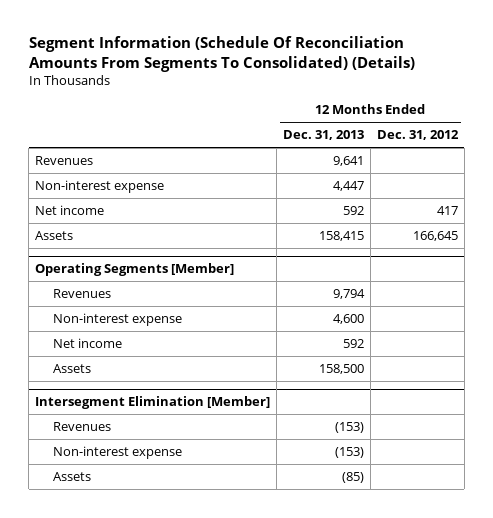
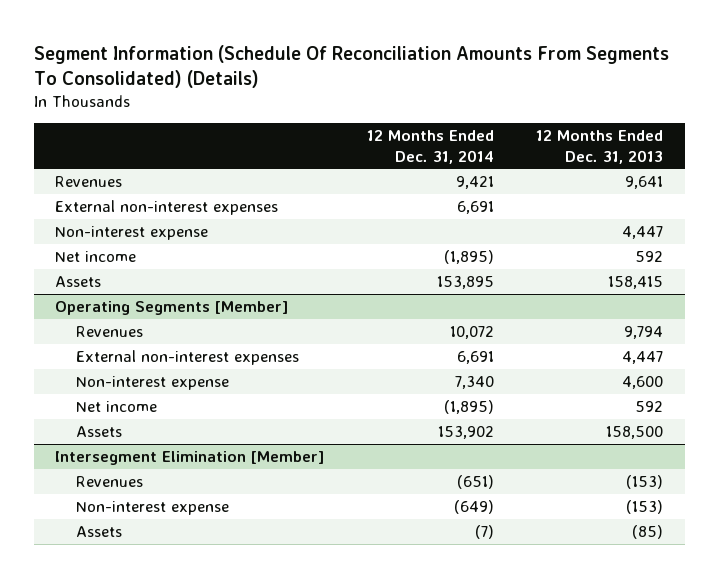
- | 12 Months Ended Dec. 31, 2013 | 12 Months Ended Dec. 31, 2012
+ | 12 Months Ended Dec. 31, 2014 | 12 Months Ended Dec. 31, 2013
+ External non-interest expenses | 6,691 |
@ Operating Segments [Member]
+ External non-interest expenses | 6,691 | 4,447

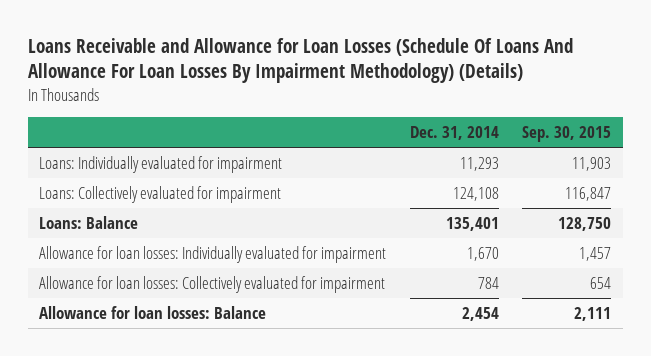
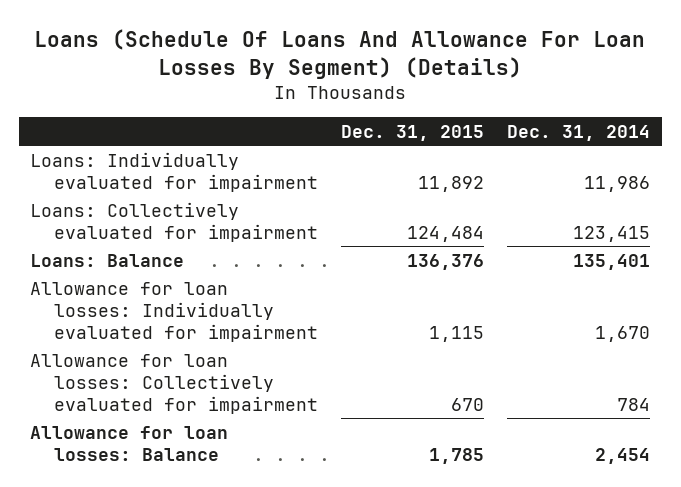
- Loans Receivable and Allowance for Loan Losses (Schedule Of Loans And Allowance For Loan Losses By Impairment Methodology) (Details)
+ Loans (Schedule Of Loans And Allowance For Loan Losses By Segment) (Details)
- | Dec. 31, 2014 | Sep. 30, 2015
+ | Dec. 31, 2015 | Dec. 31, 2014
- Loans: Individually evaluated for impairment | 11,293 | 11,903
- Loans: Collectively evaluated for impairment | 124,108 | 116,847
+ Loans: Individually evaluated for impairment | 11,892 | 11,986
+ Loans: Collectively evaluated for impairment | 124,484 | 123,415

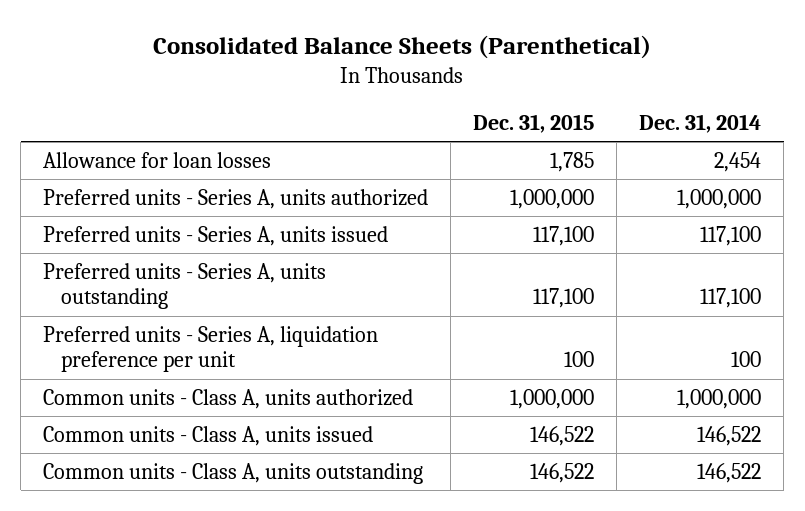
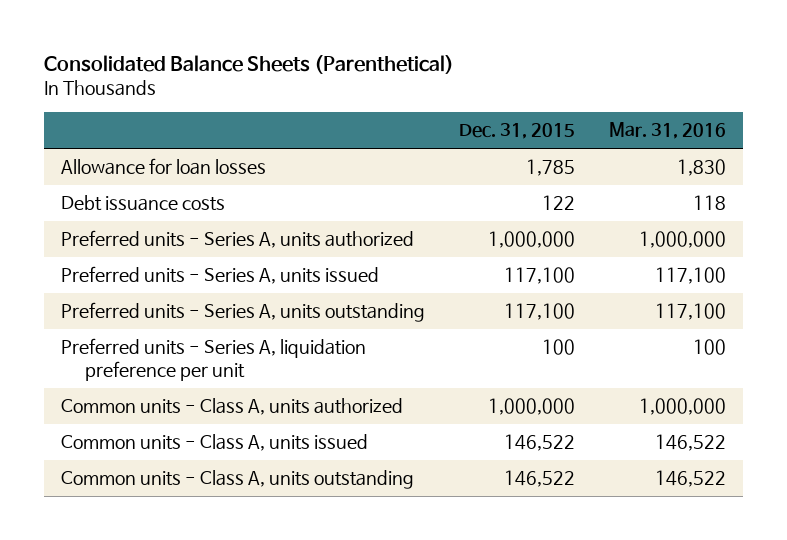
- | Dec. 31, 2015 | Dec. 31, 2014
+ | Dec. 31, 2015 | Mar. 31, 2016
+ Debt issuance costs | 122 | 118

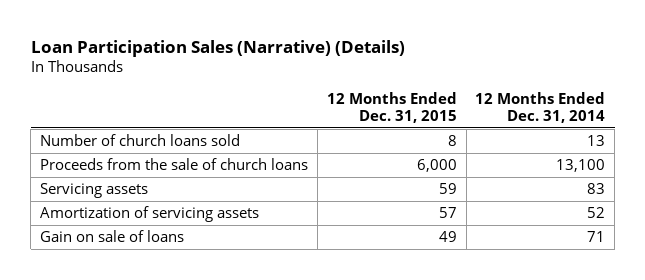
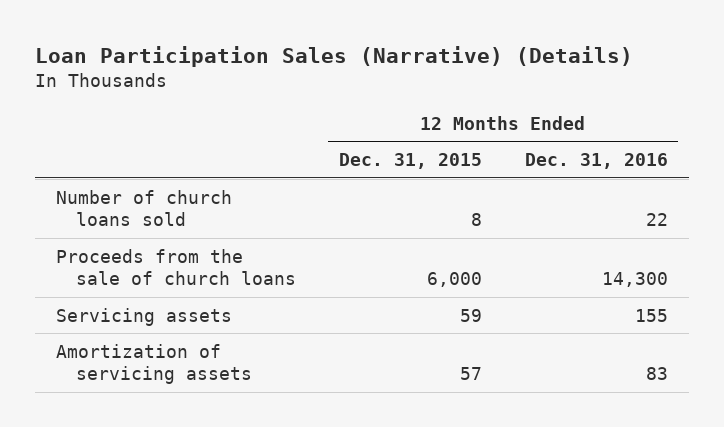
- | 12 Months Ended Dec. 31, 2015 | 12 Months Ended Dec. 31, 2014
+ | 12 Months Ended Dec. 31, 2015 | 12 Months Ended Dec. 31, 2016
- Gain on sale of loans | 49 | 71

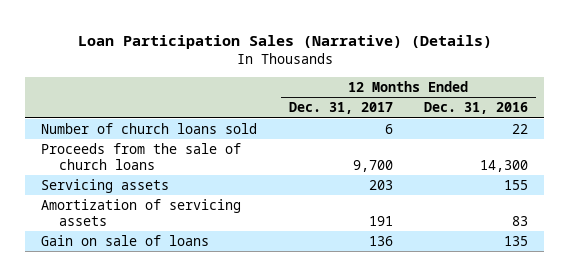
- | 12 Months Ended Dec. 31, 2015 | 12 Months Ended Dec. 31, 2016
+ | 12 Months Ended Dec. 31, 2017 | 12 Months Ended Dec. 31, 2016
+ Gain on sale of loans | 136 | 135

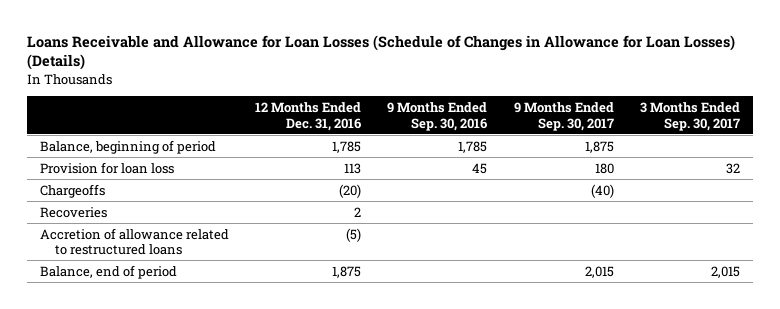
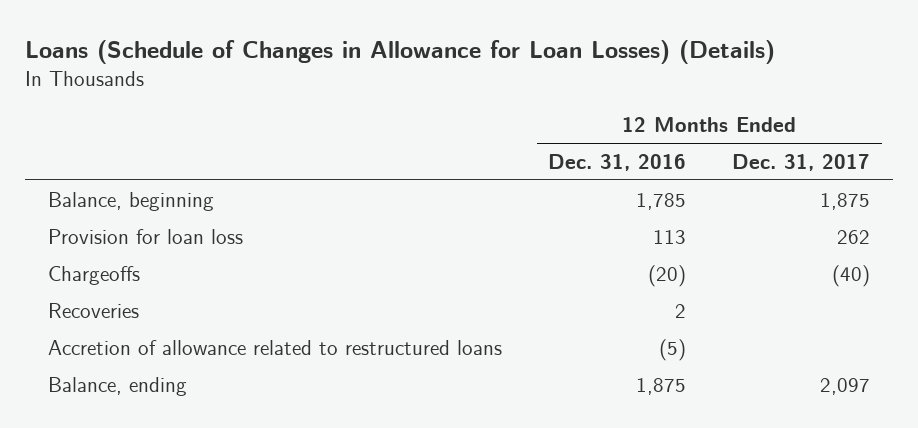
- Loans Receivable and Allowance for Loan Losses (Schedule of Changes in Allowance for Loan Losses) (Details)
+ Loans (Schedule of Changes in Allowance for Loan Losses) (Details)
- | 12 Months Ended Dec. 31, 2016 | 9 Months Ended Sep. 30, 2016 | 9 Months Ended Sep. 30, 2017 | 3 Months Ended Sep. 30, 2017
+ | 12 Months Ended Dec. 31, 2016 | 12 Months Ended Dec. 31, 2017
- Balance, beginning of period | 1,785 | 1,785 | 1,875 |
+ Balance, beginning | 1,785 | 1,875
- Balance, end of period | 1,875 | | 2,015 | 2,015
+ Balance, ending | 1,875 | 2,097

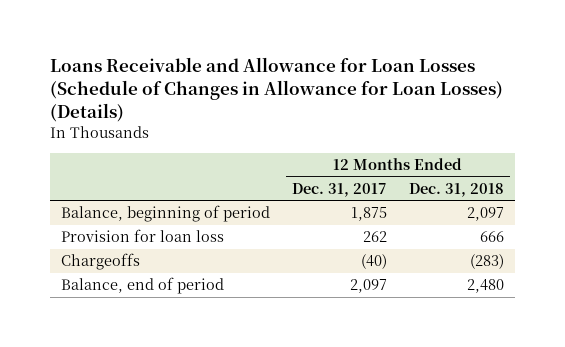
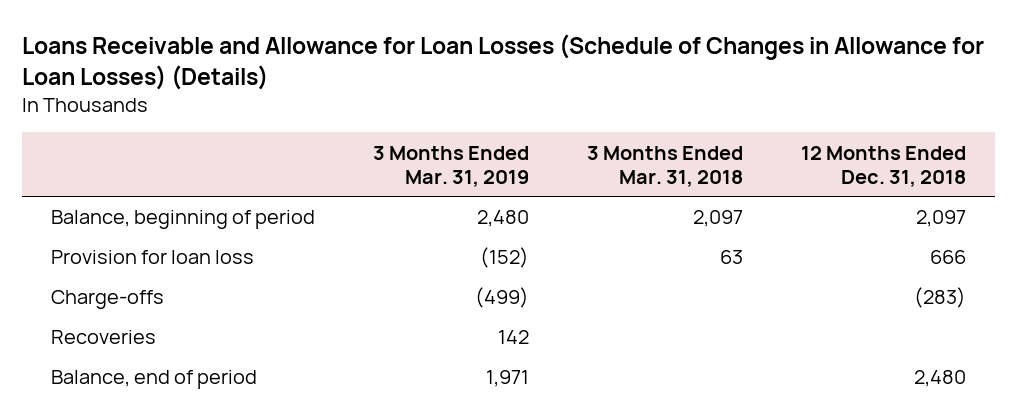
- | 12 Months Ended Dec. 31, 2017 | 12 Months Ended Dec. 31, 2018
+ | 3 Months Ended Mar. 31, 2019 | 3 Months Ended Mar. 31, 2018 | 12 Months Ended Dec. 31, 2018
- Chargeoffs | (40) | (283)
+ Charge-offs | (499) | | (283)
+ Recoveries | 142 | |

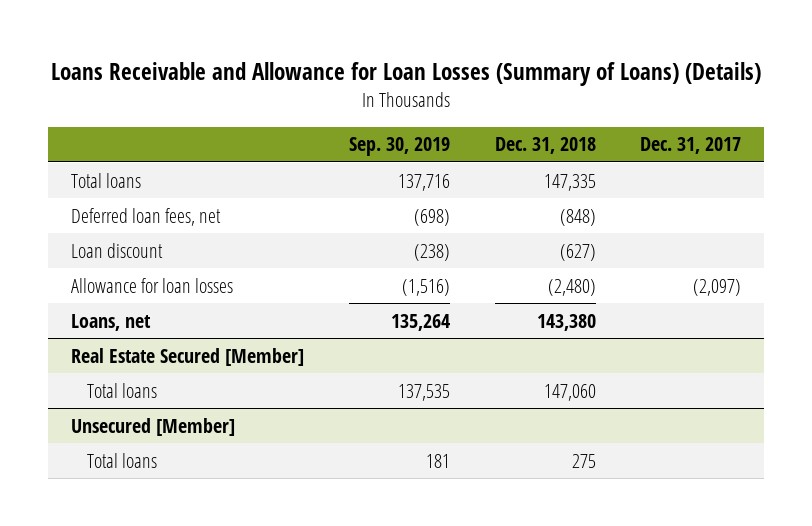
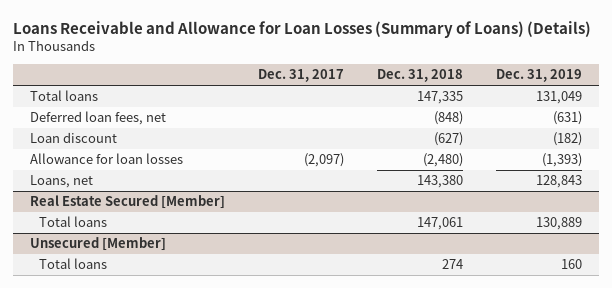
- | Sep. 30, 2019 | Dec. 31, 2018 | Dec. 31, 2017
+ | Dec. 31, 2017 | Dec. 31, 2018 | Dec. 31, 2019
@ Real Estate Secured [Member]
- Total loans | 137,535 | 147,060 |
+ Total loans | | 147,061 | 130,889
@ Unsecured [Member]
- Total loans | 181 | 275 |
+ Total loans | | 274 | 160

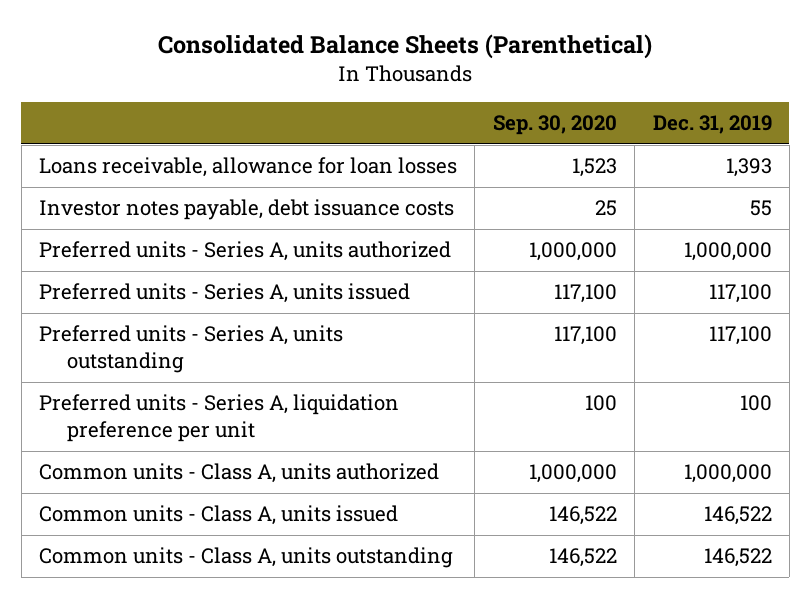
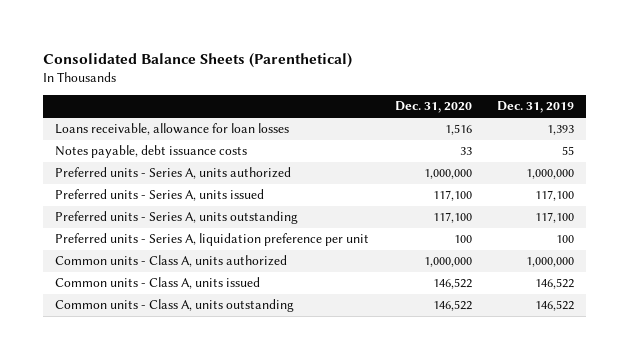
- | Sep. 30, 2020 | Dec. 31, 2019
+ | Dec. 31, 2020 | Dec. 31, 2019
- Investor notes payable, debt issuance costs | 25 | 55
+ Notes payable, debt issuance costs | 33 | 55

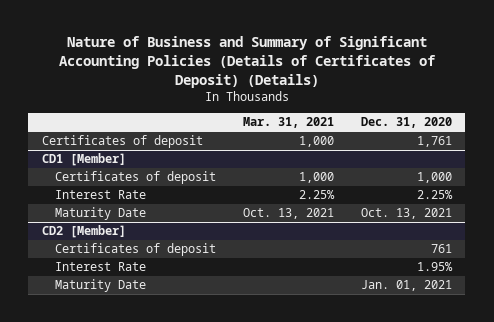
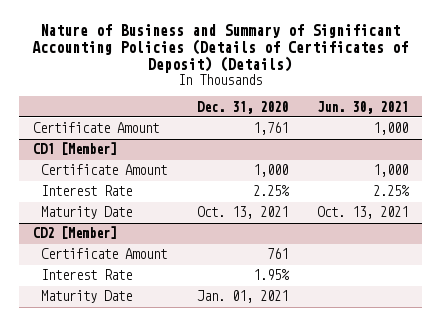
- | Mar. 31, 2021 | Dec. 31, 2020
+ | Dec. 31, 2020 | Jun. 30, 2021
- Certificates of deposit | 1,000 | 1,761
+ Certificate Amount | 1,761 | 1,000
@ CD1 [Member]
- Certificates of deposit | 1,000 | 1,000
+ Certificate Amount | 1,000 | 1,000
@ CD2 [Member]
- Certificates of deposit | | 761
+ Certificate Amount | 761 |

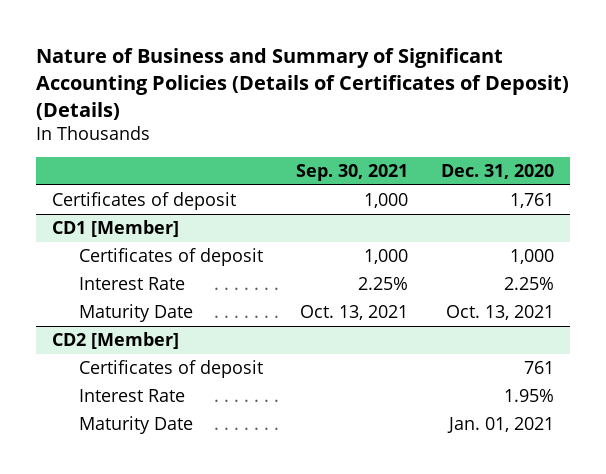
- | Dec. 31, 2020 | Jun. 30, 2021
+ | Sep. 30, 2021 | Dec. 31, 2020
- Certificate Amount | 1,761 | 1,000
+ Certificates of deposit | 1,000 | 1,761
@ CD1 [Member]
- Certificate Amount | 1,000 | 1,000
+ Certificates of deposit | 1,000 | 1,000
@ CD2 [Member]
- Certificate Amount | 761 |
+ Certificates of deposit | | 761

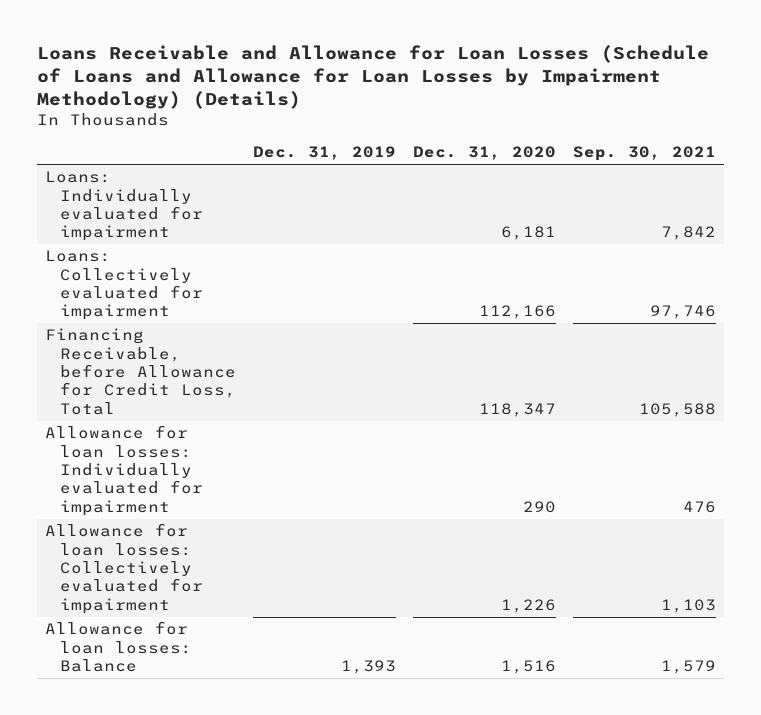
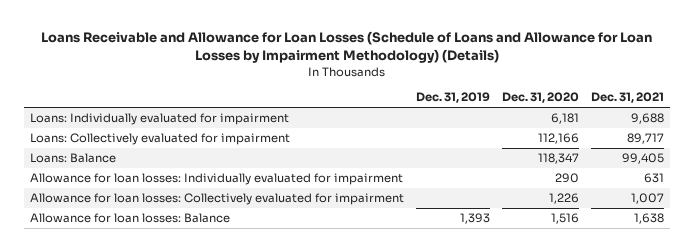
- | Dec. 31, 2019 | Dec. 31, 2020 | Sep. 30, 2021
+ | Dec. 31, 2019 | Dec. 31, 2020 | Dec. 31, 2021
- Financing Receivable, before Allowance for Credit Loss, Total | | 118,347 | 105,588
+ Loans: Balance | | 118,347 | 99,405

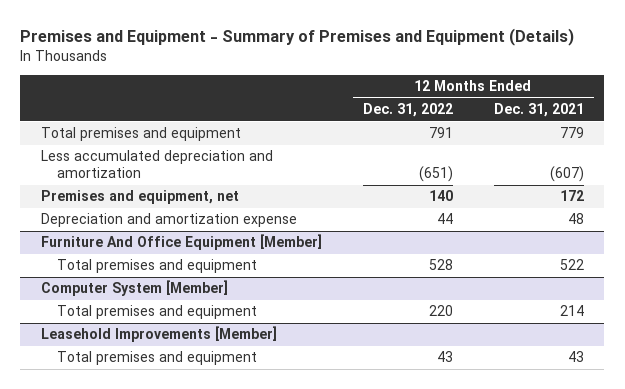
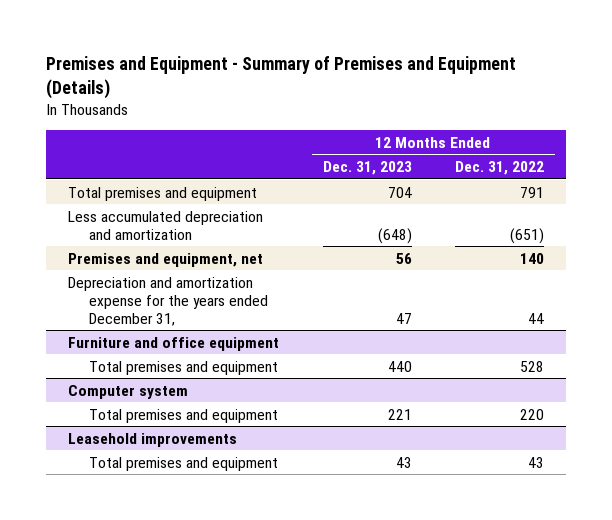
- | 12 Months Ended Dec. 31, 2022 | 12 Months Ended Dec. 31, 2021
+ | 12 Months Ended Dec. 31, 2023 | 12 Months Ended Dec. 31, 2022
- Depreciation and amortization expense | 44 | 48
- Furniture And Office Equipment [Member]
+ Depreciation and amortization expense for the years ended December 31, | 47 | 44
+ Furniture and office equipment
- Computer System [Member]
+ Computer system
- Leasehold Improvements [Member]
+ Leasehold improvements

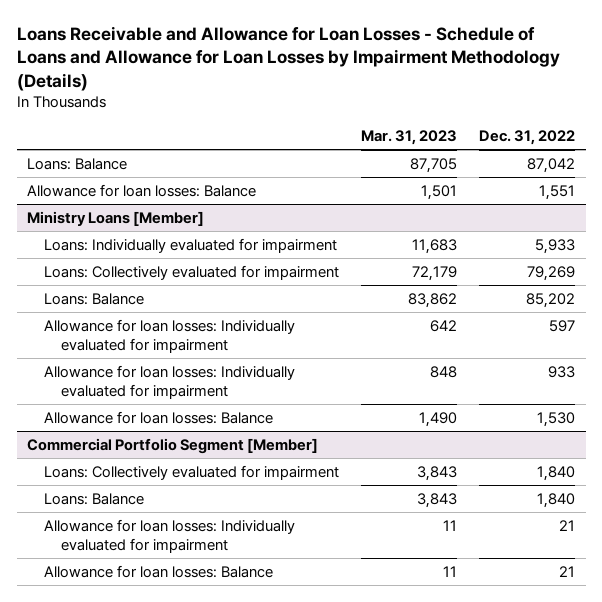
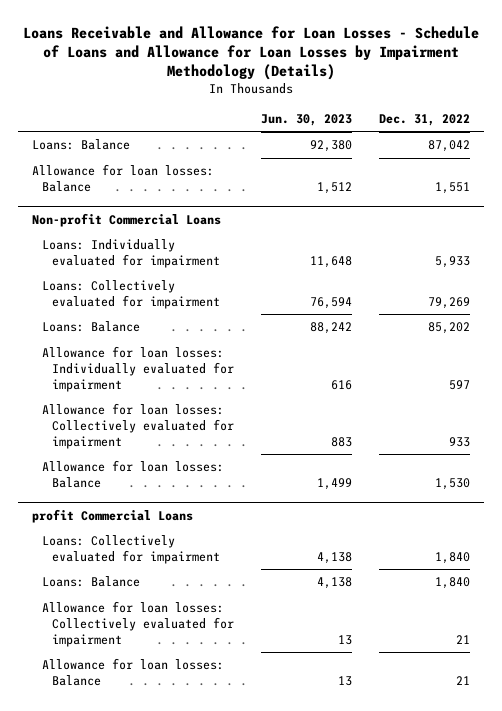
- | Mar. 31, 2023 | Dec. 31, 2022
+ | Jun. 30, 2023 | Dec. 31, 2022
- Ministry Loans [Member]
+ Non-profit Commercial Loans
- Allowance for loan losses: Individually evaluated for impairment | 848 | 933
+ Allowance for loan losses: Collectively evaluated for impairment | 883 | 933
- Commercial Portfolio Segment [Member]
+ profit Commercial Loans
- Allowance for loan losses: Individually evaluated for impairment | 11 | 21
+ Allowance for loan losses: Collectively evaluated for impairment | 13 | 21

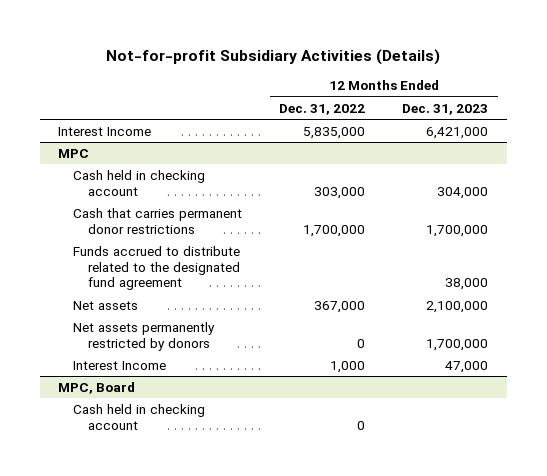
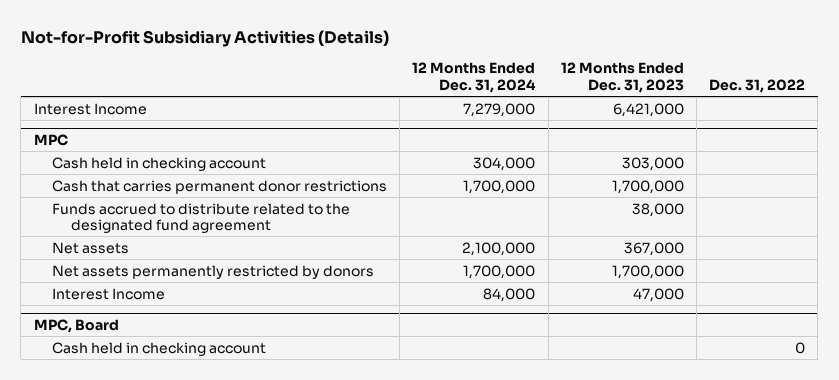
- Not-for-profit Subsidiary Activities (Details)
+ Not-for-Profit Subsidiary Activities (Details)
- | 12 Months Ended Dec. 31, 2022 | 12 Months Ended Dec. 31, 2023
+ | 12 Months Ended Dec. 31, 2024 | 12 Months Ended Dec. 31, 2023 | Dec. 31, 2022
@ MPC
- Cash held in checking account | 303,000 | 304,000
+ Cash held in checking account | 304,000 | 303,000 |
- Net assets | 367,000 | 2,100,000
+ Net assets | 2,100,000 | 367,000 |

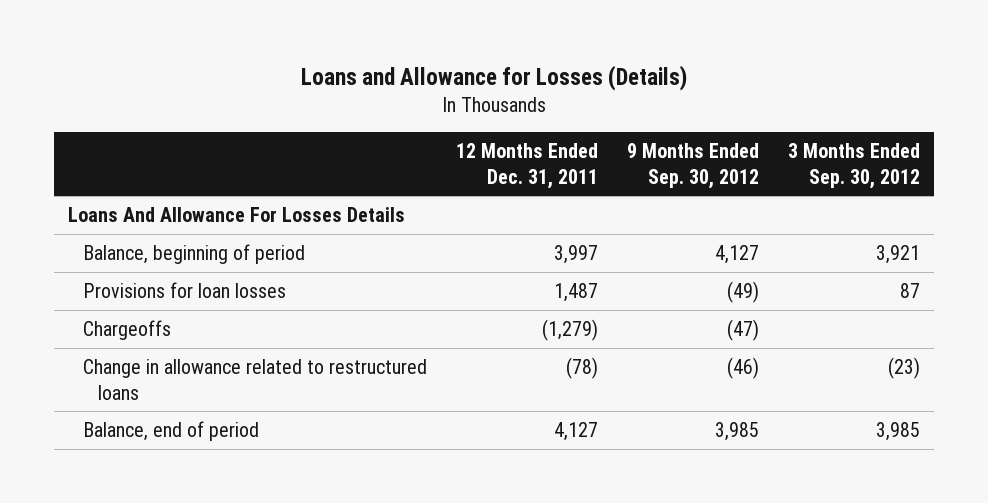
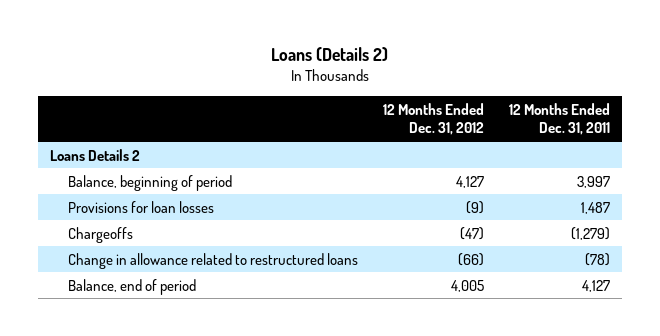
- Loans and Allowance for Losses (Details)
+ Loans (Details 2)
- | 12 Months Ended Dec. 31, 2011 | 9 Months Ended Sep. 30, 2012 | 3 Months Ended Sep. 30, 2012
+ | 12 Months Ended Dec. 31, 2012 | 12 Months Ended Dec. 31, 2011
- Loans And Allowance For Losses Details
+ Loans Details 2

